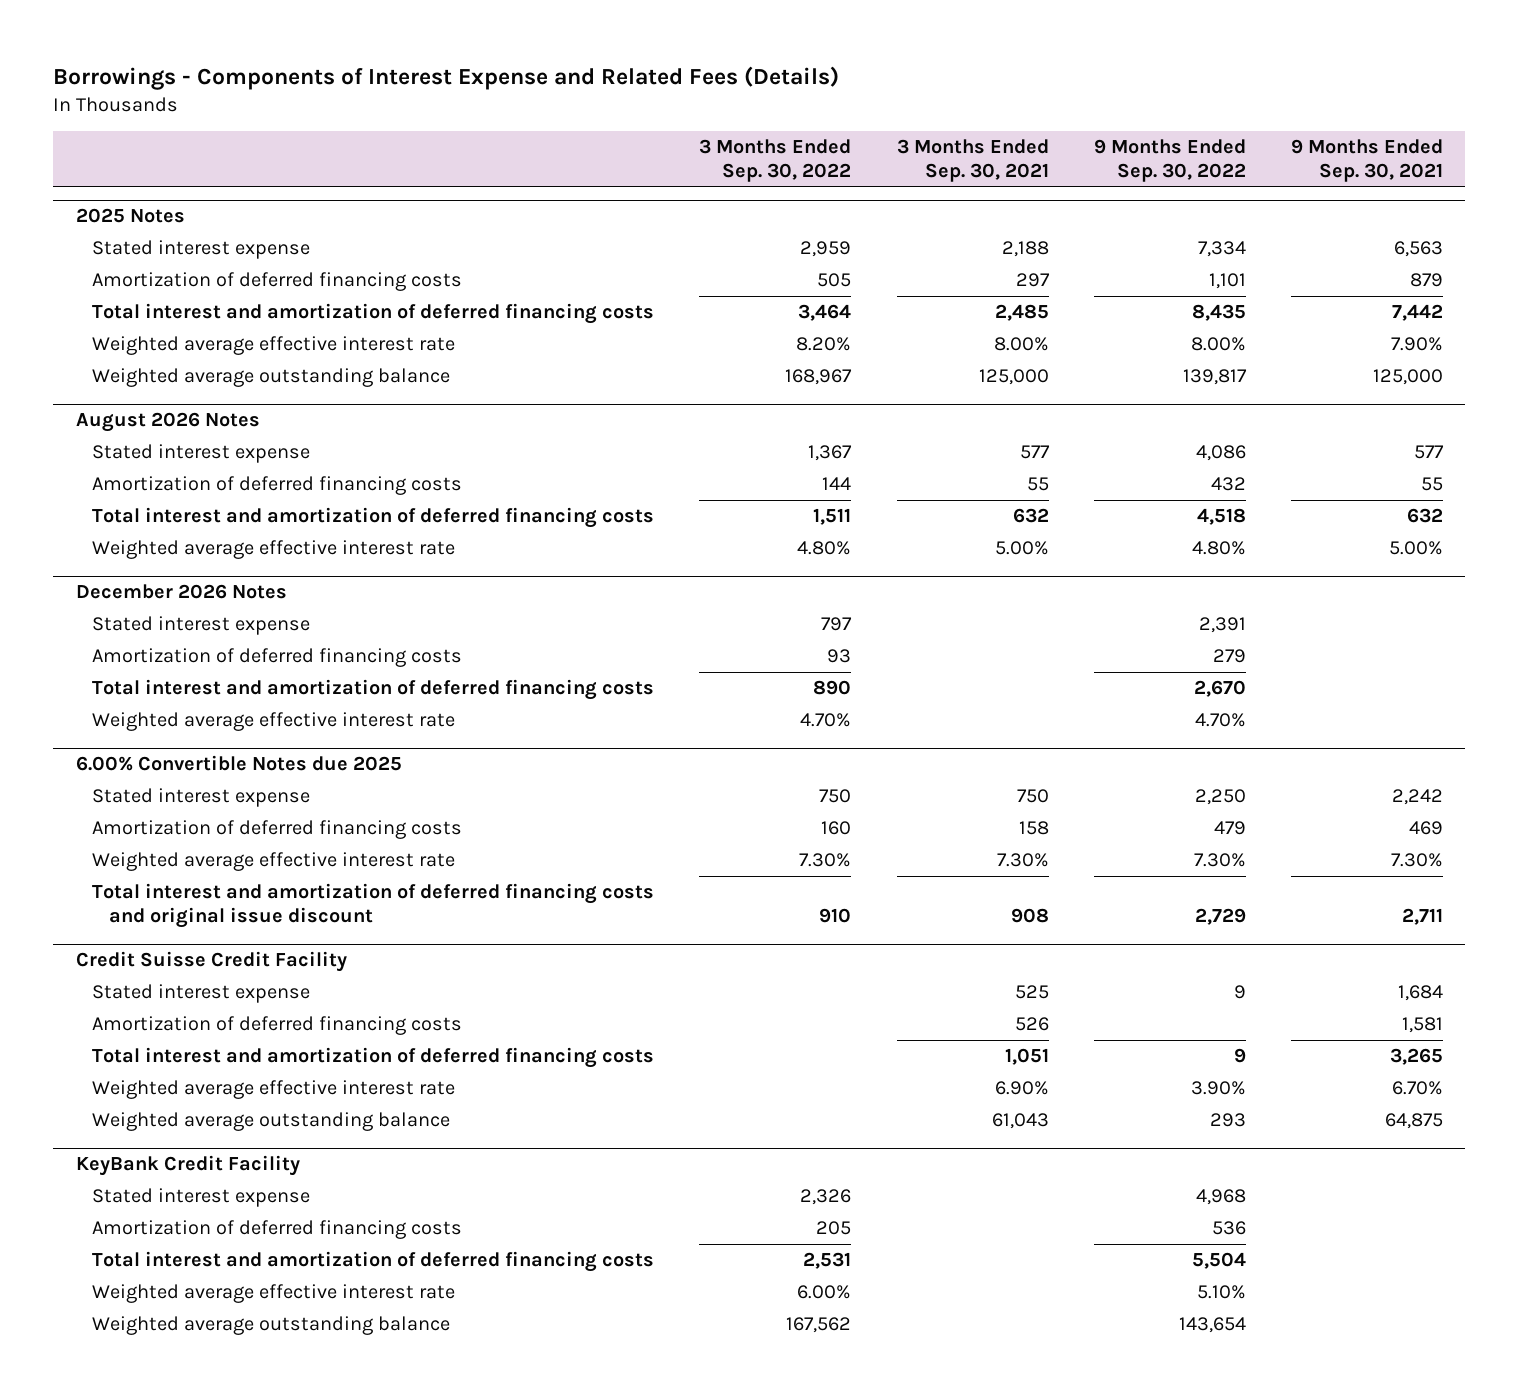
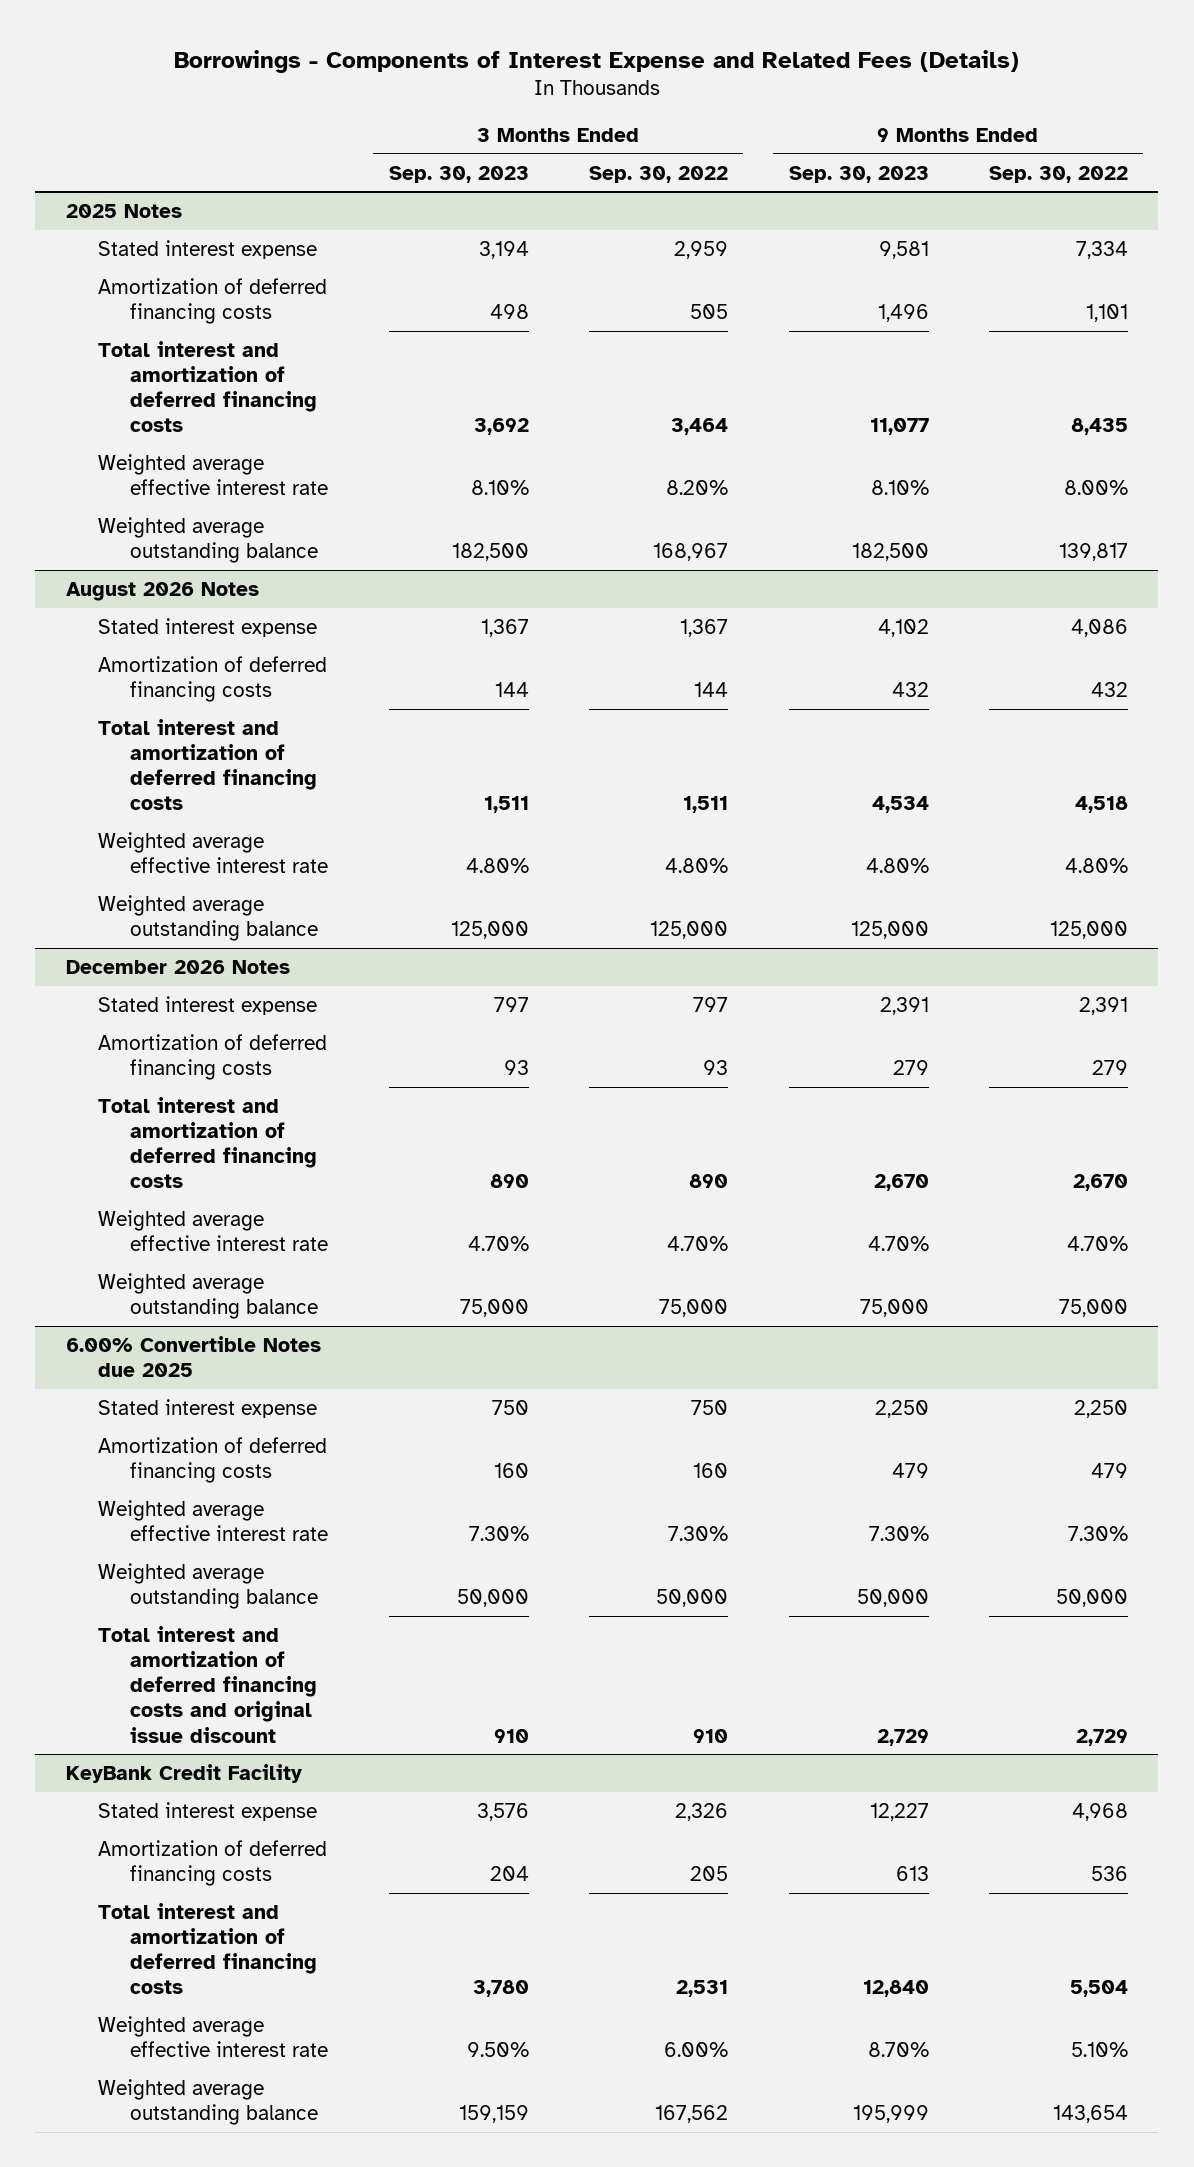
- | 3 Months Ended Sep. 30, 2022 | 3 Months Ended Sep. 30, 2021 | 9 Months Ended Sep. 30, 2022 | 9 Months Ended Sep. 30, 2021
+ | 3 Months Ended Sep. 30, 2023 | 3 Months Ended Sep. 30, 2022 | 9 Months Ended Sep. 30, 2023 | 9 Months Ended Sep. 30, 2022
@ August 2026 Notes
+ Weighted average outstanding balance | 125,000 | 125,000 | 125,000 | 125,000
@ December 2026 Notes
+ Weighted average outstanding balance | 75,000 | 75,000 | 75,000 | 75,000
@ 6.00% Convertible Notes due 2025
+ Weighted average outstanding balance | 50,000 | 50,000 | 50,000 | 50,000
- Credit Suisse Credit Facility
- Stated interest expense | | 525 | 9 | 1,684
- Amortization of deferred financing costs | | 526 | | 1,581
- Total interest and amortization of deferred financing costs | | 1,051 | 9 | 3,265
- Weighted average effective interest rate | | 6.90% | 3.90% | 6.70%
- Weighted average outstanding balance | | 61,043 | 293 | 64,875

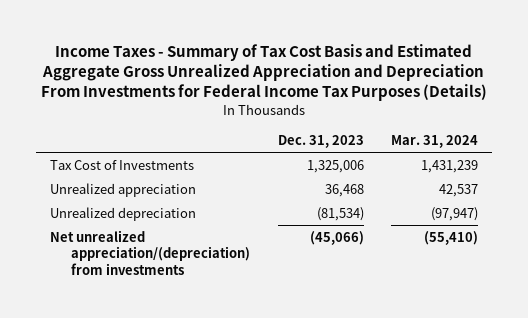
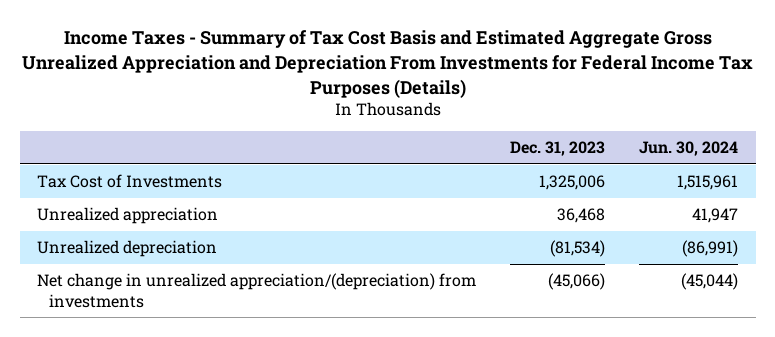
- | Dec. 31, 2023 | Mar. 31, 2024
+ | Dec. 31, 2023 | Jun. 30, 2024
- Net unrealized appreciation/(depreciation) from investments | (45,066) | (55,410)
+ Net change in unrealized appreciation/(depreciation) from investments | (45,066) | (45,044)

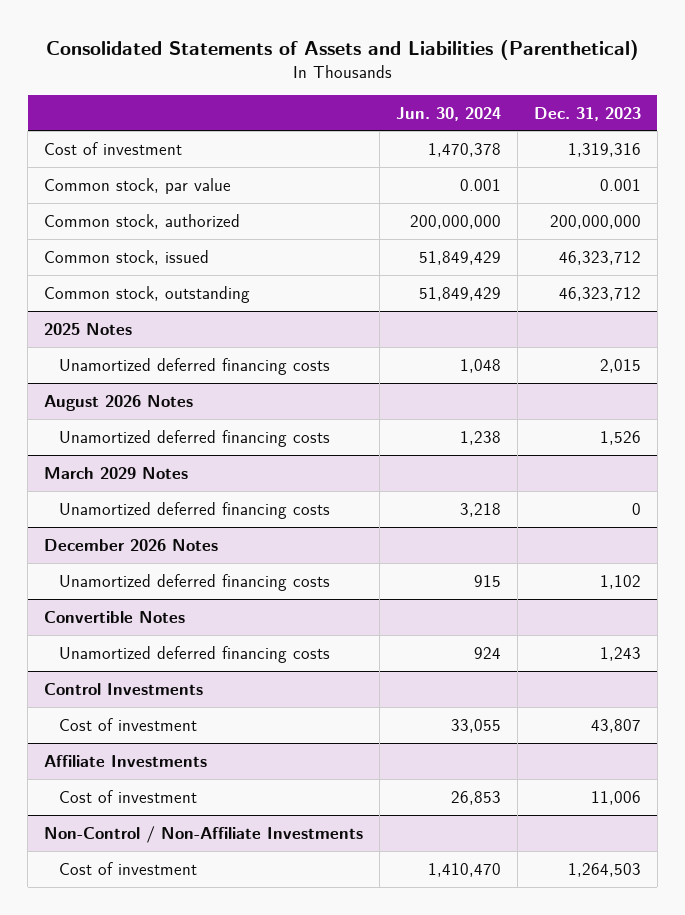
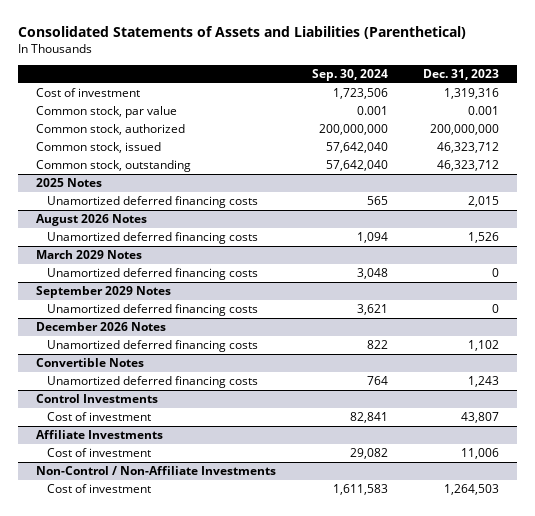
- | Jun. 30, 2024 | Dec. 31, 2023
+ | Sep. 30, 2024 | Dec. 31, 2023
+ September 2029 Notes
+ Unamortized deferred financing costs | 3,621 | 0

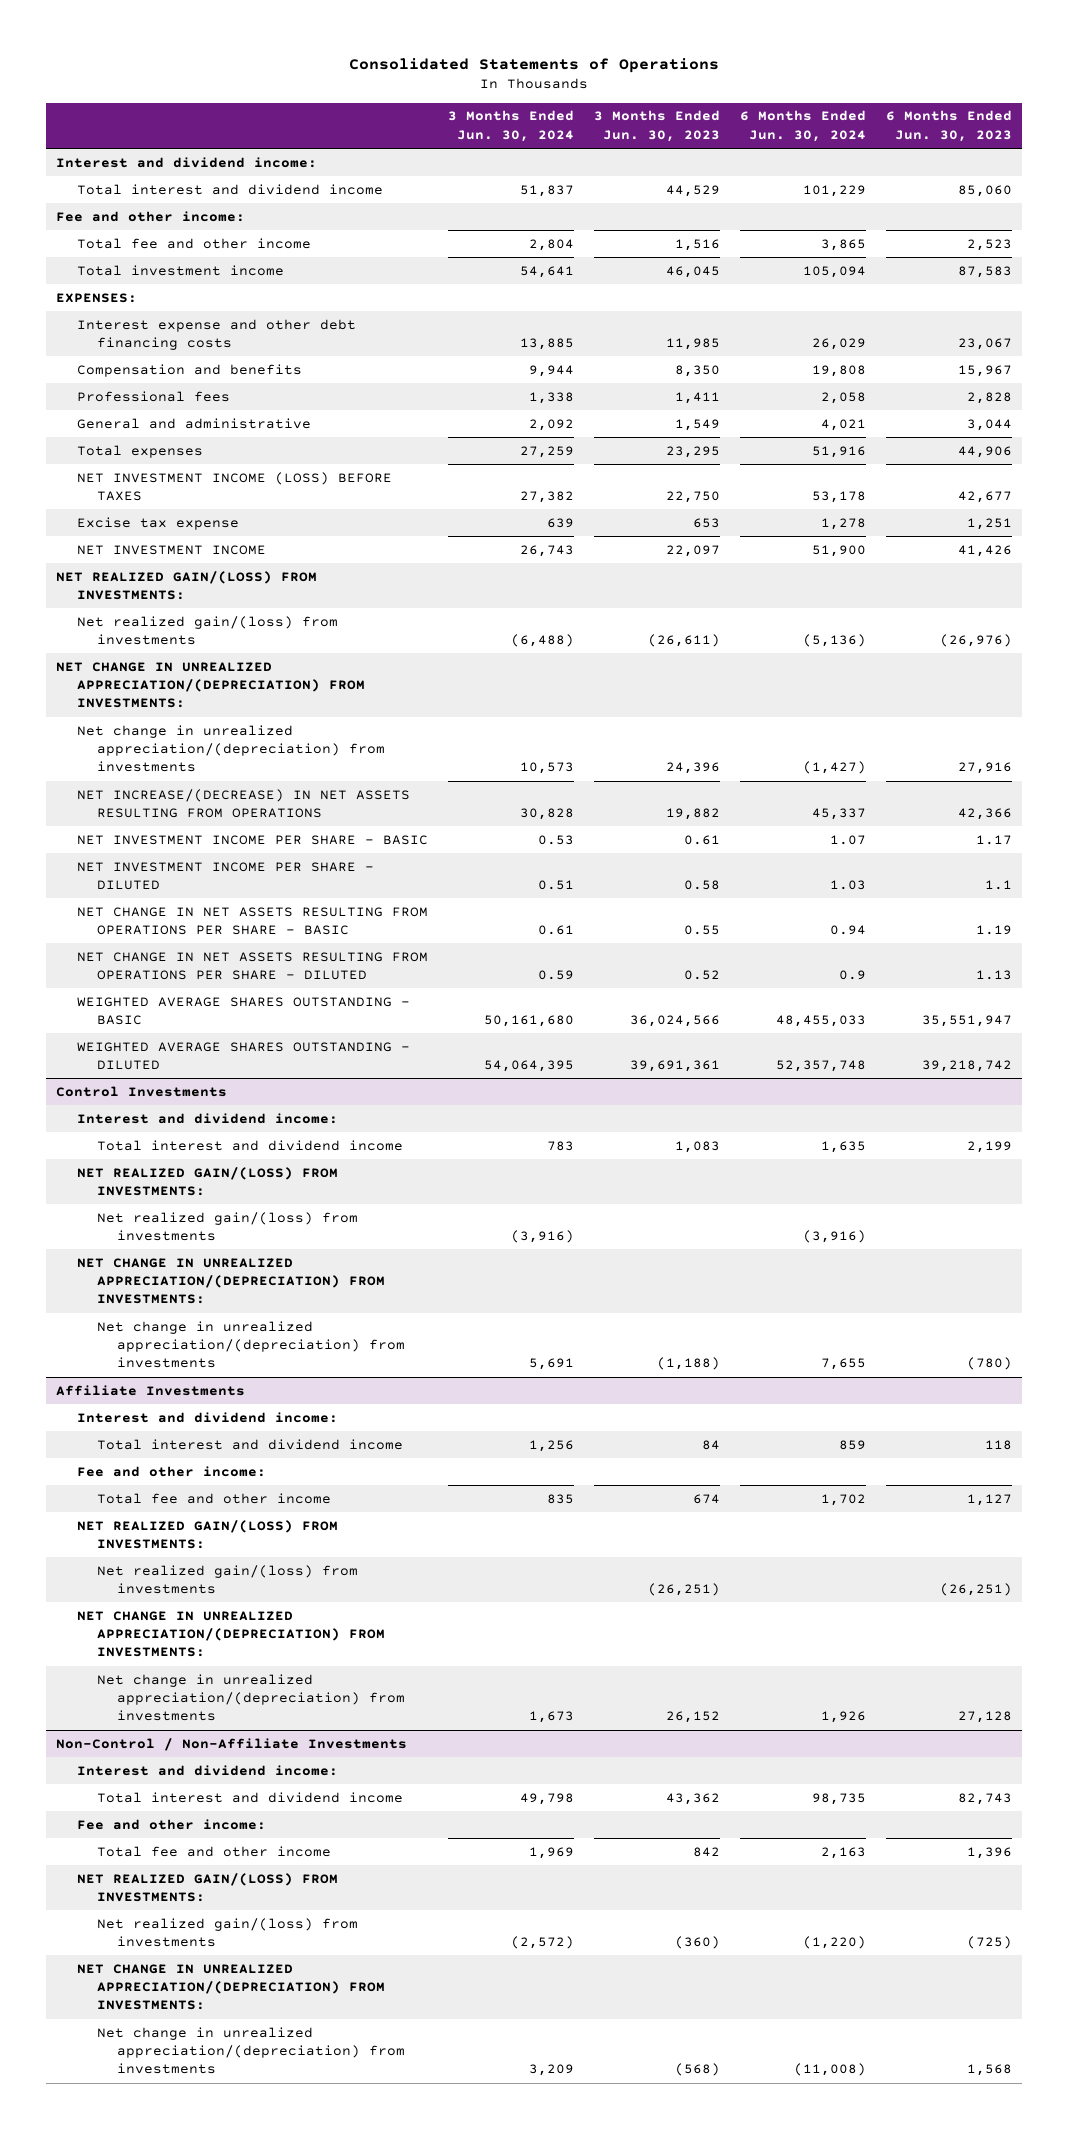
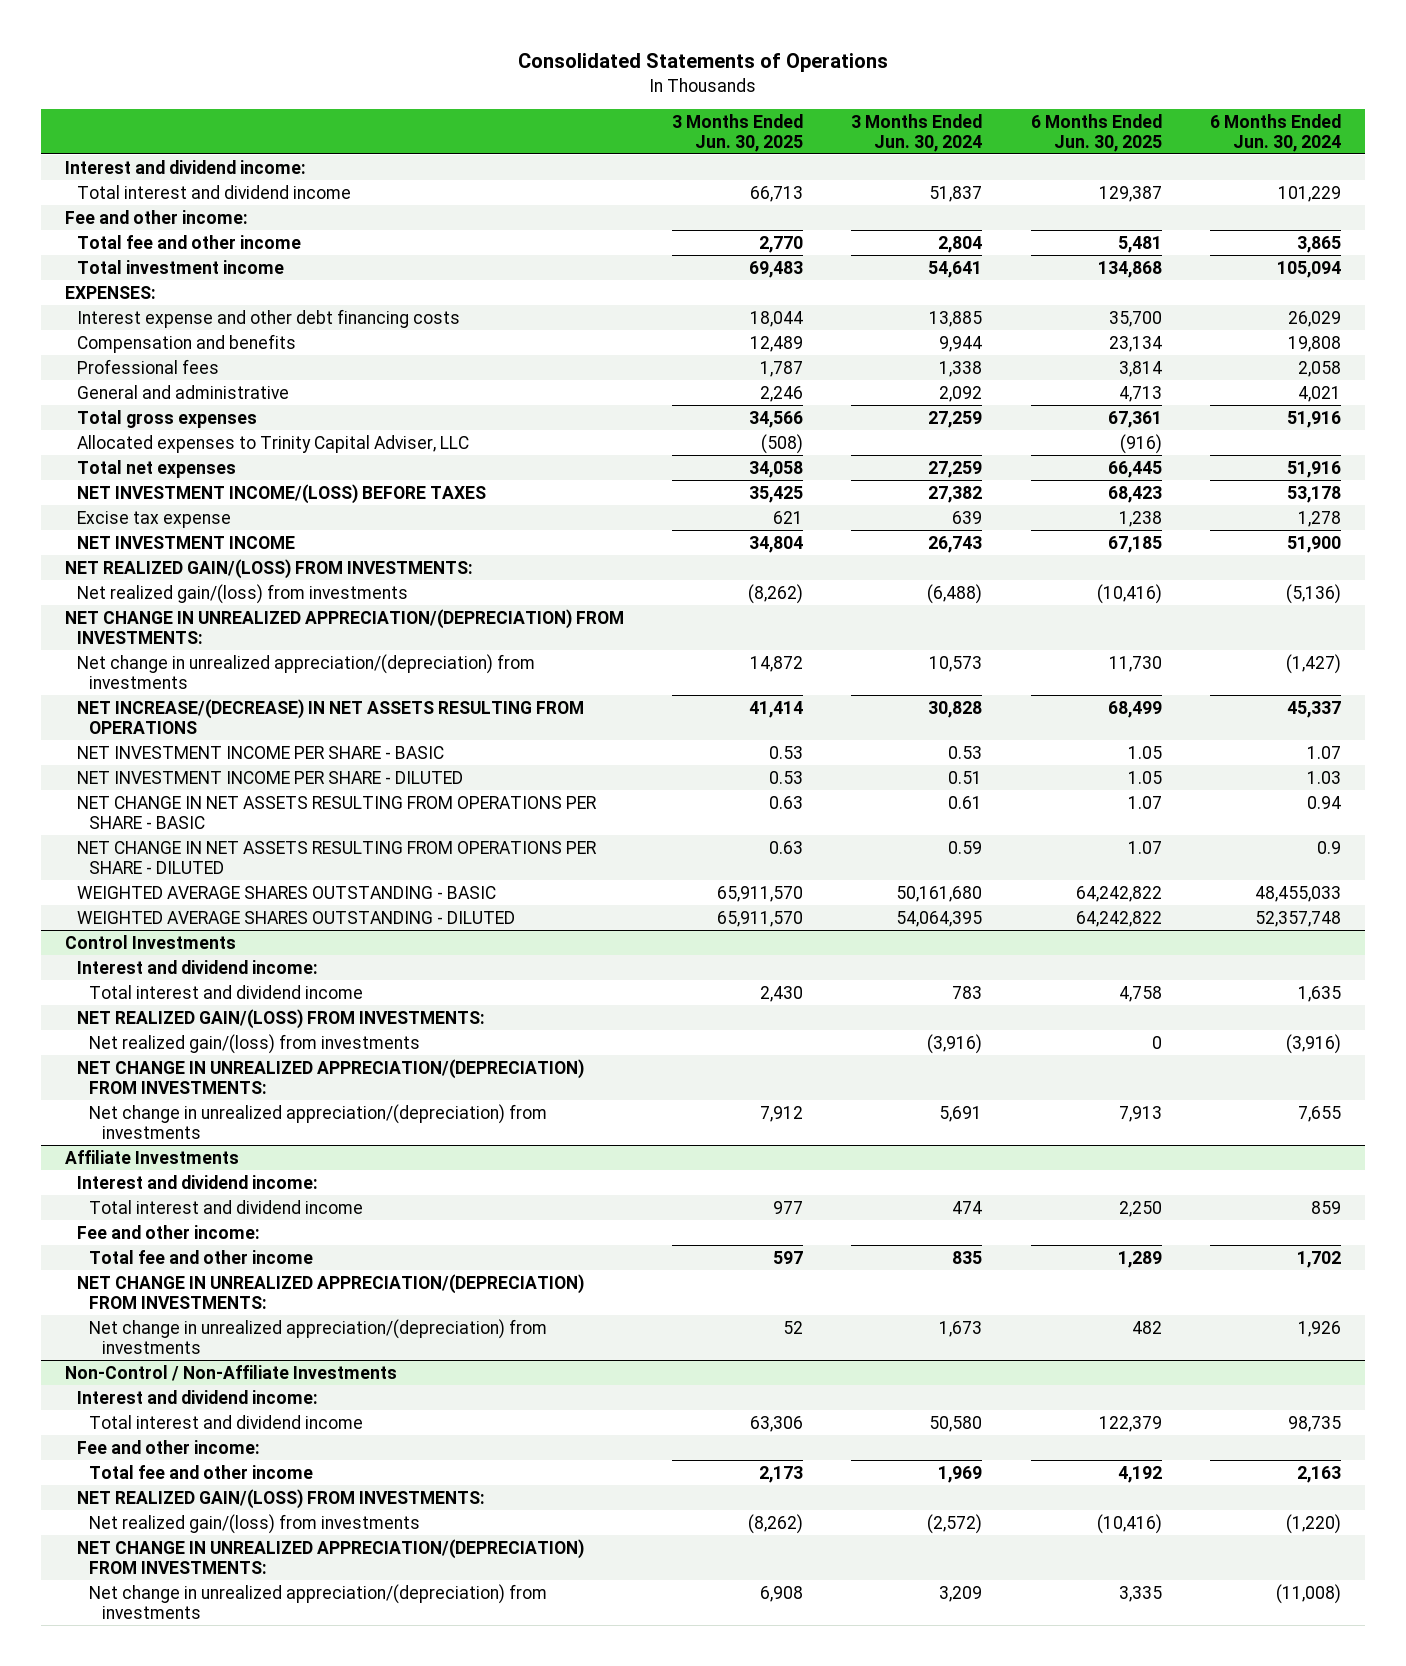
- | 3 Months Ended Jun. 30, 2024 | 3 Months Ended Jun. 30, 2023 | 6 Months Ended Jun. 30, 2024 | 6 Months Ended Jun. 30, 2023
+ | 3 Months Ended Jun. 30, 2025 | 3 Months Ended Jun. 30, 2024 | 6 Months Ended Jun. 30, 2025 | 6 Months Ended Jun. 30, 2024
- Total expenses | 27,259 | 23,295 | 51,916 | 44,906
- NET INVESTMENT INCOME (LOSS) BEFORE TAXES | 27,382 | 22,750 | 53,178 | 42,677
+ Total gross expenses | 34,566 | 27,259 | 67,361 | 51,916
+ Allocated expenses to Trinity Capital Adviser, LLC | (508) | | (916) |
+ Total net expenses | 34,058 | 27,259 | 66,445 | 51,916
+ NET INVESTMENT INCOME/(LOSS) BEFORE TAXES | 35,425 | 27,382 | 68,423 | 53,178
@ Affiliate Investments
- Total interest and dividend income | 1,256 | 84 | 859 | 118
+ Total interest and dividend income | 977 | 474 | 2,250 | 859
- NET REALIZED GAIN/(LOSS) FROM INVESTMENTS:
- Net realized gain/(loss) from investments | | (26,251) | | (26,251)
@ Non-Control / Non-Affiliate Investments
- Total interest and dividend income | 49,798 | 43,362 | 98,735 | 82,743
+ Total interest and dividend income | 63,306 | 50,580 | 122,379 | 98,735

